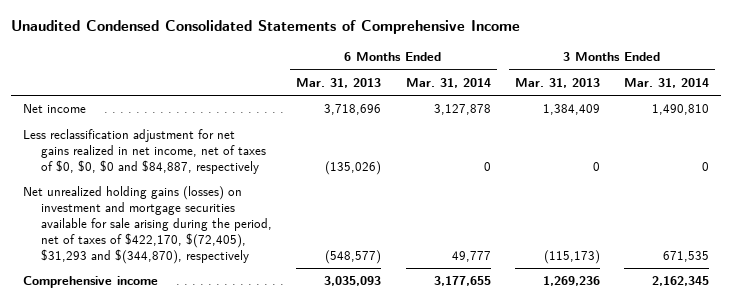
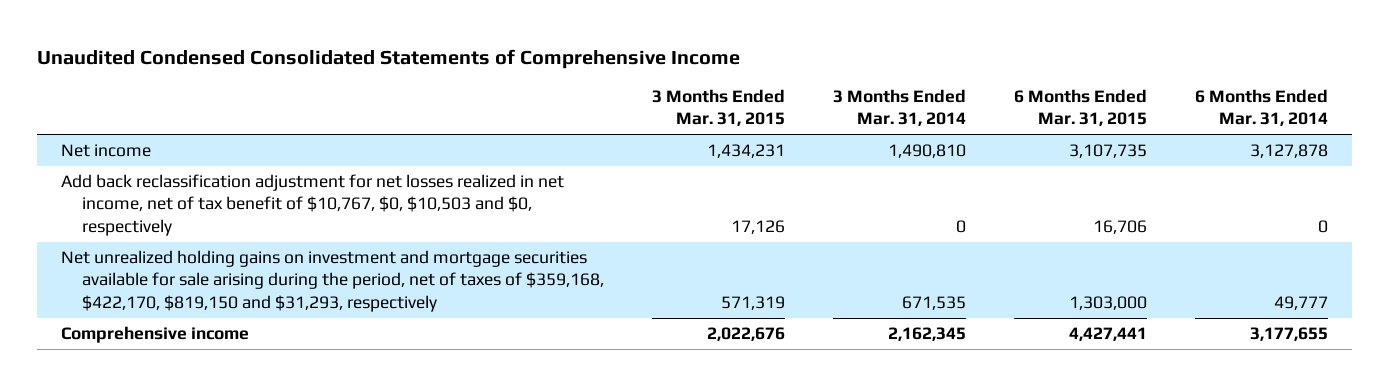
- | 6 Months Ended Mar. 31, 2013 | 6 Months Ended Mar. 31, 2014 | 3 Months Ended Mar. 31, 2013 | 3 Months Ended Mar. 31, 2014
+ | 3 Months Ended Mar. 31, 2015 | 3 Months Ended Mar. 31, 2014 | 6 Months Ended Mar. 31, 2015 | 6 Months Ended Mar. 31, 2014
- Less reclassification adjustment for net gains realized in net income, net of taxes of $0, $0, $0 and $84,887, respectively | (135,026) | 0 | 0 | 0
- Net unrealized holding gains (losses) on investment and mortgage securities available for sale arising during the period, net of taxes of $422,170, $(72,405), $31,293 and $(344,870), respectively | (548,577) | 49,777 | (115,173) | 671,535
+ Add back reclassification adjustment for net losses realized in net income, net of tax benefit of $10,767, $0, $10,503 and $0, respectively | 17,126 | 0 | 16,706 | 0
+ Net unrealized holding gains on investment and mortgage securities available for sale arising during the period, net of taxes of $359,168, $422,170, $819,150 and $31,293, respectively | 571,319 | 671,535 | 1,303,000 | 49,777

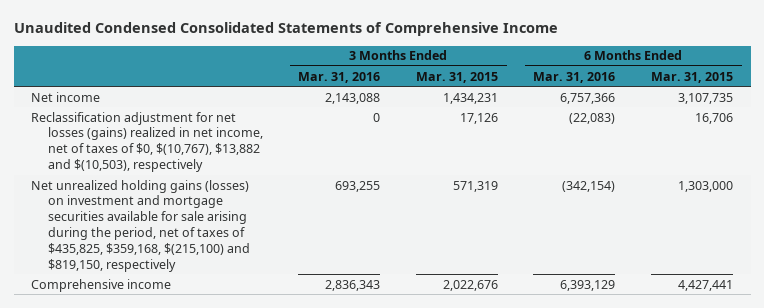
- | 3 Months Ended Mar. 31, 2015 | 3 Months Ended Mar. 31, 2014 | 6 Months Ended Mar. 31, 2015 | 6 Months Ended Mar. 31, 2014
+ | 3 Months Ended Mar. 31, 2016 | 3 Months Ended Mar. 31, 2015 | 6 Months Ended Mar. 31, 2016 | 6 Months Ended Mar. 31, 2015
- Add back reclassification adjustment for net losses realized in net income, net of tax benefit of $10,767, $0, $10,503 and $0, respectively | 17,126 | 0 | 16,706 | 0
- Net unrealized holding gains on investment and mortgage securities available for sale arising during the period, net of taxes of $359,168, $422,170, $819,150 and $31,293, respectively | 571,319 | 671,535 | 1,303,000 | 49,777
+ Reclassification adjustment for net losses (gains) realized in net income, net of taxes of $0, $(10,767), $13,882 and $(10,503), respectively | 0 | 17,126 | (22,083) | 16,706
+ Net unrealized holding gains (losses) on investment and mortgage securities available for sale arising during the period, net of taxes of $435,825, $359,168, $(215,100) and $819,150, respectively | 693,255 | 571,319 | (342,154) | 1,303,000

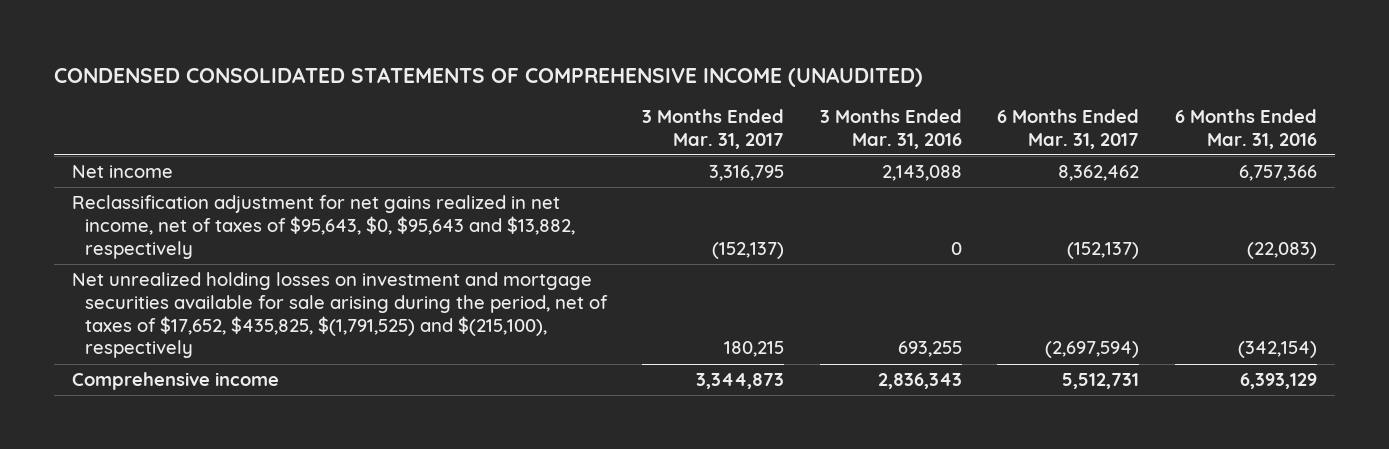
- Unaudited Condensed Consolidated Statements of Comprehensive Income
+ CONDENSED CONSOLIDATED STATEMENTS OF COMPREHENSIVE INCOME (UNAUDITED)
- | 3 Months Ended Mar. 31, 2016 | 3 Months Ended Mar. 31, 2015 | 6 Months Ended Mar. 31, 2016 | 6 Months Ended Mar. 31, 2015
+ | 3 Months Ended Mar. 31, 2017 | 3 Months Ended Mar. 31, 2016 | 6 Months Ended Mar. 31, 2017 | 6 Months Ended Mar. 31, 2016
- Reclassification adjustment for net losses (gains) realized in net income, net of taxes of $0, $(10,767), $13,882 and $(10,503), respectively | 0 | 17,126 | (22,083) | 16,706
- Net unrealized holding gains (losses) on investment and mortgage securities available for sale arising during the period, net of taxes of $435,825, $359,168, $(215,100) and $819,150, respectively | 693,255 | 571,319 | (342,154) | 1,303,000
+ Reclassification adjustment for net gains realized in net income, net of taxes of $95,643, $0, $95,643 and $13,882, respectively | (152,137) | 0 | (152,137) | (22,083)
+ Net unrealized holding losses on investment and mortgage securities available for sale arising during the period, net of taxes of $17,652, $435,825, $(1,791,525) and $(215,100), respectively | 180,215 | 693,255 | (2,697,594) | (342,154)

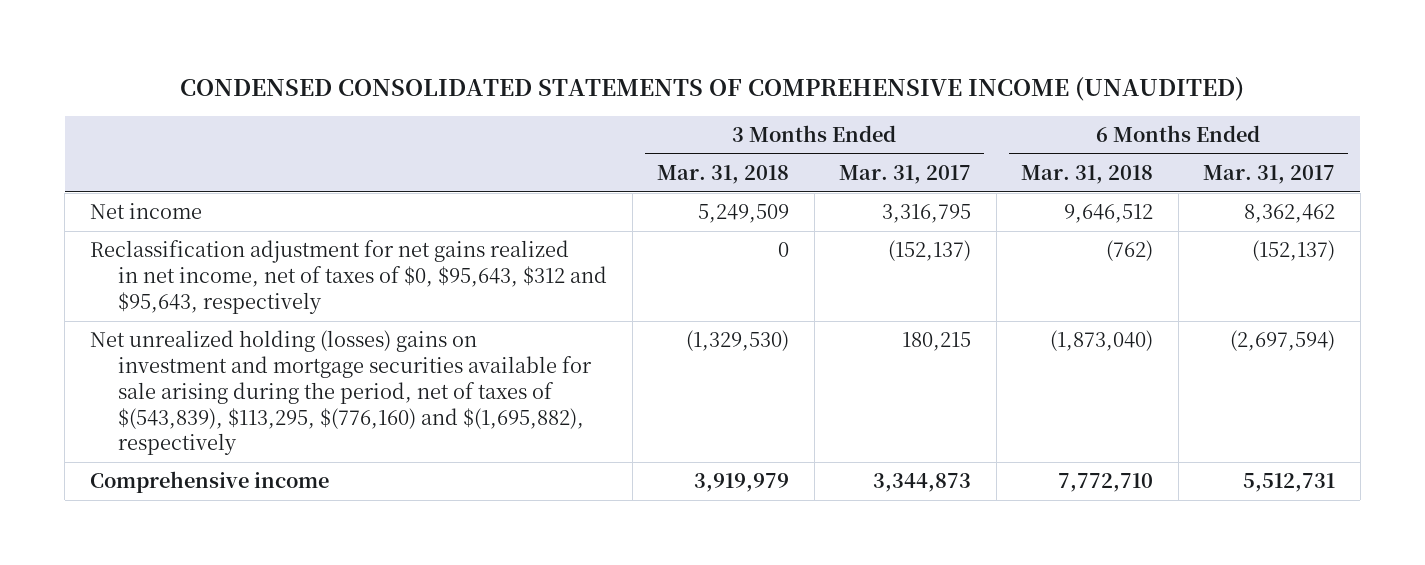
- | 3 Months Ended Mar. 31, 2017 | 3 Months Ended Mar. 31, 2016 | 6 Months Ended Mar. 31, 2017 | 6 Months Ended Mar. 31, 2016
+ | 3 Months Ended Mar. 31, 2018 | 3 Months Ended Mar. 31, 2017 | 6 Months Ended Mar. 31, 2018 | 6 Months Ended Mar. 31, 2017
- Reclassification adjustment for net gains realized in net income, net of taxes of $95,643, $0, $95,643 and $13,882, respectively | (152,137) | 0 | (152,137) | (22,083)
- Net unrealized holding losses on investment and mortgage securities available for sale arising during the period, net of taxes of $17,652, $435,825, $(1,791,525) and $(215,100), respectively | 180,215 | 693,255 | (2,697,594) | (342,154)
+ Reclassification adjustment for net gains realized in net income, net of taxes of $0, $95,643, $312 and $95,643, respectively | 0 | (152,137) | (762) | (152,137)
+ Net unrealized holding (losses) gains on investment and mortgage securities available for sale arising during the period, net of taxes of $(543,839), $113,295, $(776,160) and $(1,695,882), respectively | (1,329,530) | 180,215 | (1,873,040) | (2,697,594)

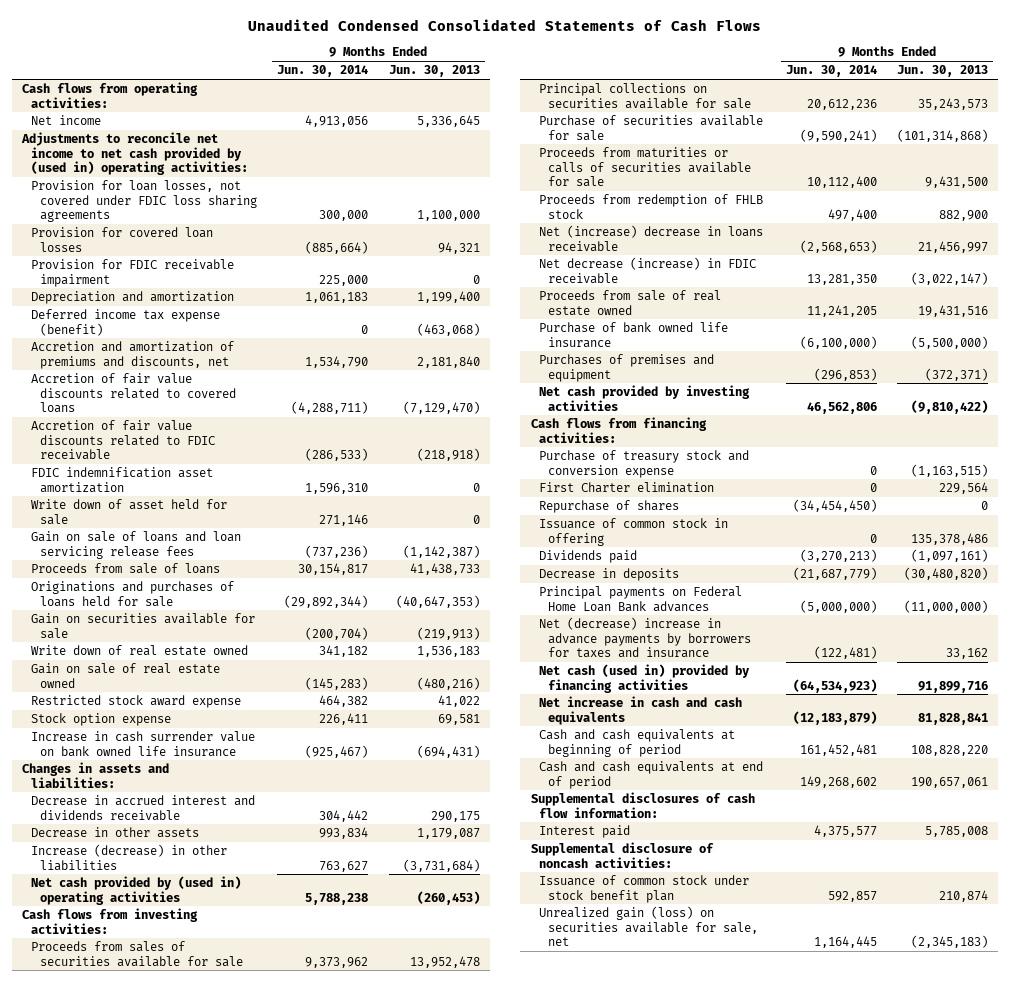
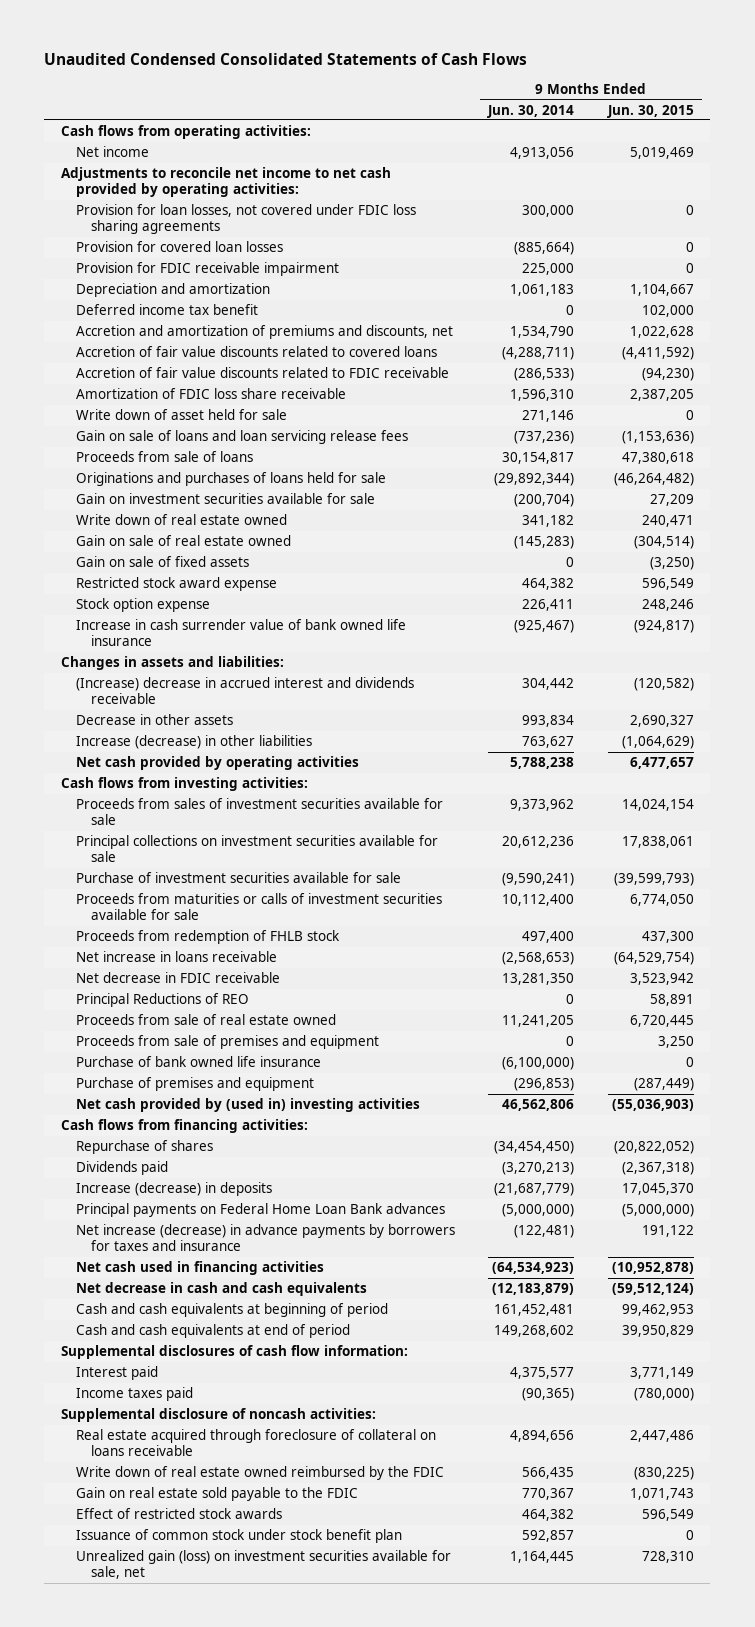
- | 9 Months Ended Jun. 30, 2014 | 9 Months Ended Jun. 30, 2013
+ | 9 Months Ended Jun. 30, 2014 | 9 Months Ended Jun. 30, 2015
- Adjustments to reconcile net income to net cash provided by (used in) operating activities:
+ Adjustments to reconcile net income to net cash provided by operating activities:
- Deferred income tax expense (benefit) | 0 | (463,068)
+ Deferred income tax benefit | 0 | 102,000
- FDIC indemnification asset amortization | 1,596,310 | 0
+ Amortization of FDIC loss share receivable | 1,596,310 | 2,387,205
- Gain on securities available for sale | (200,704) | (219,913)
+ Gain on investment securities available for sale | (200,704) | 27,209
+ Gain on sale of fixed assets | 0 | (3,250)
- Increase in cash surrender value on bank owned life insurance | (925,467) | (694,431)
+ Increase in cash surrender value of bank owned life insurance | (925,467) | (924,817)
- Decrease in accrued interest and dividends receivable | 304,442 | 290,175
+ (Increase) decrease in accrued interest and dividends receivable | 304,442 | (120,582)
- Net cash provided by (used in) operating activities | 5,788,238 | (260,453)
+ Net cash provided by operating activities | 5,788,238 | 6,477,657
- Proceeds from sales of securities available for sale | 9,373,962 | 13,952,478
- Principal collections on securities available for sale | 20,612,236 | 35,243,573
- Purchase of securities available for sale | (9,590,241) | (101,314,868)
- Proceeds from maturities or calls of securities available for sale | 10,112,400 | 9,431,500
+ Proceeds from sales of investment securities available for sale | 9,373,962 | 14,024,154
+ Principal collections on investment securities available for sale | 20,612,236 | 17,838,061
+ Purchase of investment securities available for sale | (9,590,241) | (39,599,793)
+ Proceeds from maturities or calls of investment securities available for sale | 10,112,400 | 6,774,050
- Net (increase) decrease in loans receivable | (2,568,653) | 21,456,997
- Net decrease (increase) in FDIC receivable | 13,281,350 | (3,022,147)
+ Net increase in loans receivable | (2,568,653) | (64,529,754)
+ Net decrease in FDIC receivable | 13,281,350 | 3,523,942
+ Principal Reductions of REO | 0 | 58,891
+ Proceeds from sale of premises and equipment | 0 | 3,250
- Purchases of premises and equipment | (296,853) | (372,371)
- Net cash provided by investing activities | 46,562,806 | (9,810,422)
+ Purchase of premises and equipment | (296,853) | (287,449)
+ Net cash provided by (used in) investing activities | 46,562,806 | (55,036,903)
- Purchase of treasury stock and conversion expense | 0 | (1,163,515)
- First Charter elimination | 0 | 229,564
- Issuance of common stock in offering | 0 | 135,378,486
- Decrease in deposits | (21,687,779) | (30,480,820)
+ Increase (decrease) in deposits | (21,687,779) | 17,045,370
- Net (decrease) increase in advance payments by borrowers for taxes and insurance | (122,481) | 33,162
- Net cash (used in) provided by financing activities | (64,534,923) | 91,899,716
- Net increase in cash and cash equivalents | (12,183,879) | 81,828,841
+ Net increase (decrease) in advance payments by borrowers for taxes and insurance | (122,481) | 191,122
+ Net cash used in financing activities | (64,534,923) | (10,952,878)
+ Net decrease in cash and cash equivalents | (12,183,879) | (59,512,124)
+ Income taxes paid | (90,365) | (780,000)
+ Real estate acquired through foreclosure of collateral on loans receivable | 4,894,656 | 2,447,486
+ Write down of real estate owned reimbursed by the FDIC | 566,435 | (830,225)
+ Gain on real estate sold payable to the FDIC | 770,367 | 1,071,743
+ Effect of restricted stock awards | 464,382 | 596,549
- Unrealized gain (loss) on securities available for sale, net | 1,164,445 | (2,345,183)
+ Unrealized gain (loss) on investment securities available for sale, net | 1,164,445 | 728,310

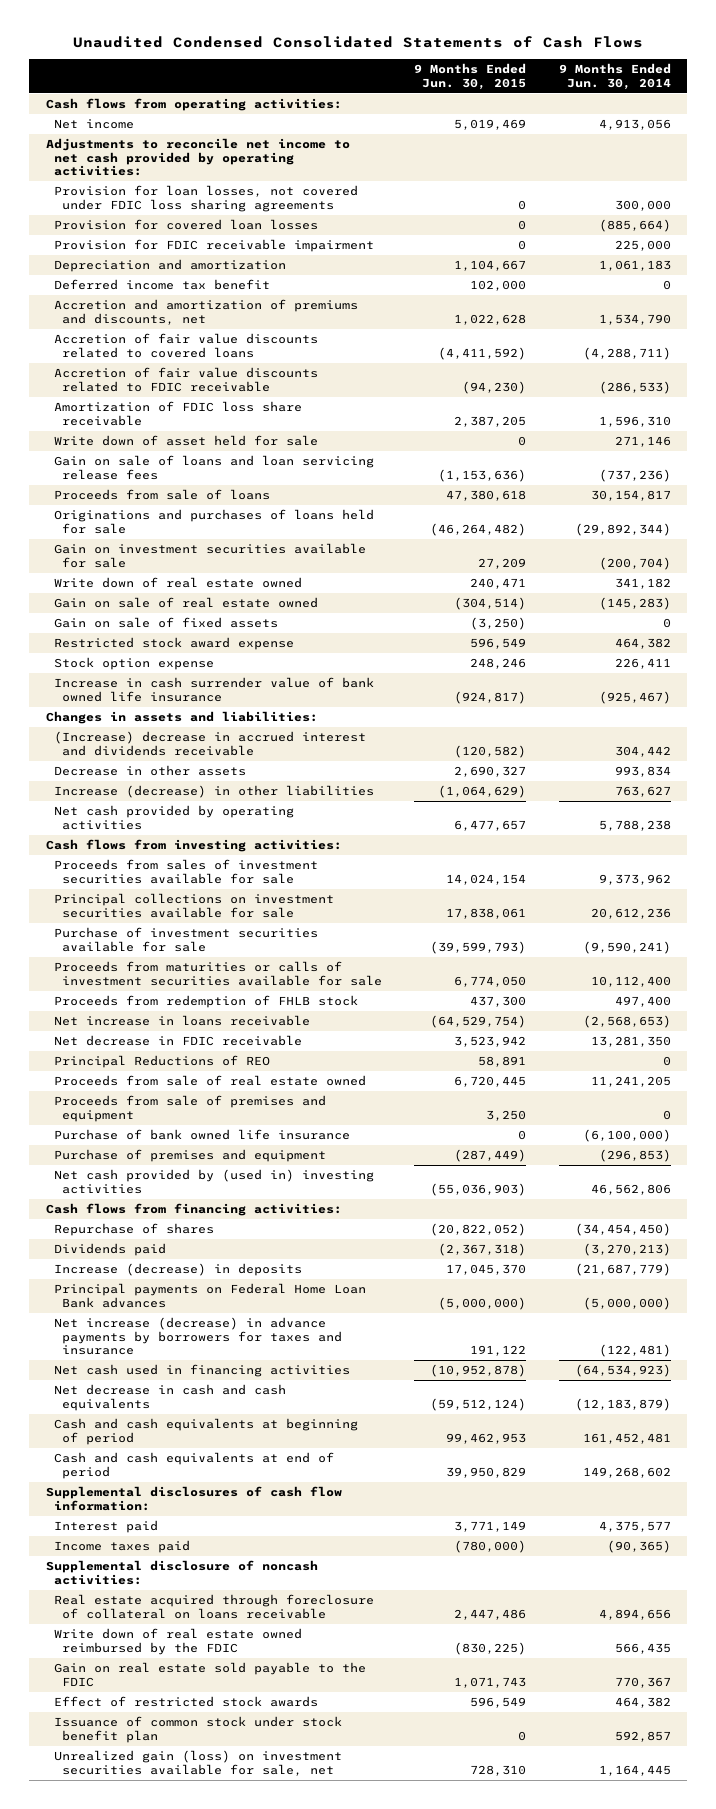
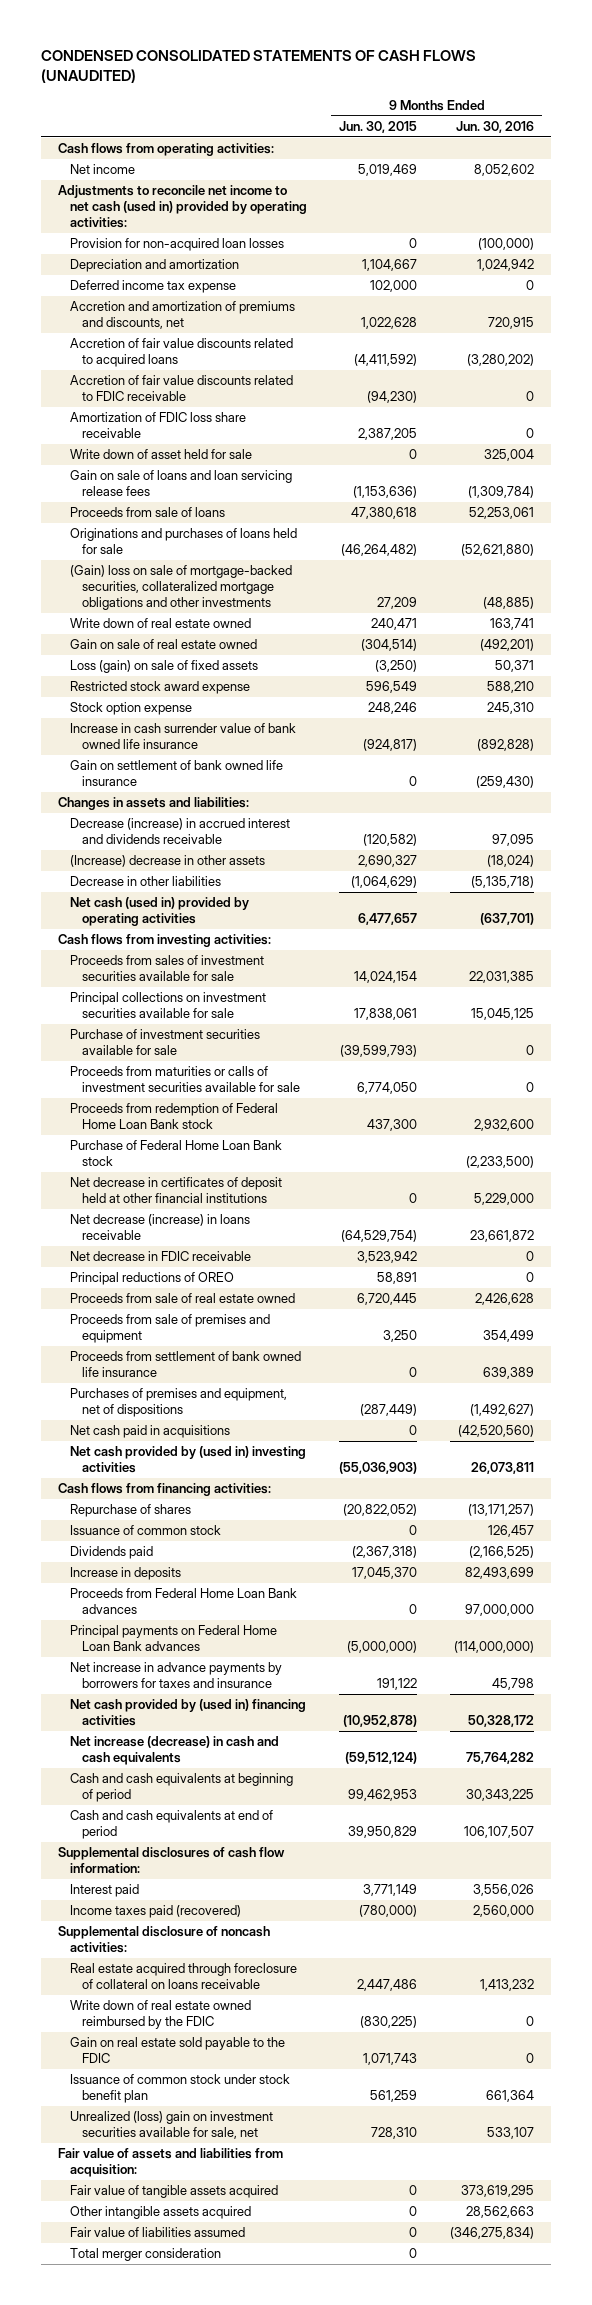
- Unaudited Condensed Consolidated Statements of Cash Flows
+ CONDENSED CONSOLIDATED STATEMENTS OF CASH FLOWS (UNAUDITED)
- | 9 Months Ended Jun. 30, 2015 | 9 Months Ended Jun. 30, 2014
+ | 9 Months Ended Jun. 30, 2015 | 9 Months Ended Jun. 30, 2016
- Adjustments to reconcile net income to net cash provided by operating activities:
- Provision for loan losses, not covered under FDIC loss sharing agreements | 0 | 300,000
- Provision for covered loan losses | 0 | (885,664)
- Provision for FDIC receivable impairment | 0 | 225,000
+ Adjustments to reconcile net income to net cash (used in) provided by operating activities:
+ Provision for non-acquired loan losses | 0 | (100,000)
- Deferred income tax benefit | 102,000 | 0
+ Deferred income tax expense | 102,000 | 0
- Accretion of fair value discounts related to covered loans | (4,411,592) | (4,288,711)
+ Accretion of fair value discounts related to acquired loans | (4,411,592) | (3,280,202)
- Gain on investment securities available for sale | 27,209 | (200,704)
+ (Gain) loss on sale of mortgage-backed securities, collateralized mortgage obligations and other investments | 27,209 | (48,885)
- Gain on sale of fixed assets | (3,250) | 0
+ Loss (gain) on sale of fixed assets | (3,250) | 50,371
+ Gain on settlement of bank owned life insurance | 0 | (259,430)
- (Increase) decrease in accrued interest and dividends receivable | (120,582) | 304,442
- Decrease in other assets | 2,690,327 | 993,834
- Increase (decrease) in other liabilities | (1,064,629) | 763,627
- Net cash provided by operating activities | 6,477,657 | 5,788,238
+ Decrease (increase) in accrued interest and dividends receivable | (120,582) | 97,095
+ (Increase) decrease in other assets | 2,690,327 | (18,024)
+ Decrease in other liabilities | (1,064,629) | (5,135,718)
+ Net cash (used in) provided by operating activities | 6,477,657 | (637,701)
- Proceeds from redemption of FHLB stock | 437,300 | 497,400
- Net increase in loans receivable | (64,529,754) | (2,568,653)
+ Proceeds from redemption of Federal Home Loan Bank stock | 437,300 | 2,932,600
+ Purchase of Federal Home Loan Bank stock | | (2,233,500)
+ Net decrease in certificates of deposit held at other financial institutions | 0 | 5,229,000
+ Net decrease (increase) in loans receivable | (64,529,754) | 23,661,872
- Principal Reductions of REO | 58,891 | 0
+ Principal reductions of OREO | 58,891 | 0
- Purchase of bank owned life insurance | 0 | (6,100,000)
- Purchase of premises and equipment | (287,449) | (296,853)
+ Proceeds from settlement of bank owned life insurance | 0 | 639,389
+ Purchases of premises and equipment, net of dispositions | (287,449) | (1,492,627)
+ Net cash paid in acquisitions | 0 | (42,520,560)
+ Issuance of common stock | 0 | 126,457
- Increase (decrease) in deposits | 17,045,370 | (21,687,779)
+ Increase in deposits | 17,045,370 | 82,493,699
+ Proceeds from Federal Home Loan Bank advances | 0 | 97,000,000
- Net increase (decrease) in advance payments by borrowers for taxes and insurance | 191,122 | (122,481)
- Net cash used in financing activities | (10,952,878) | (64,534,923)
- Net decrease in cash and cash equivalents | (59,512,124) | (12,183,879)
+ Net increase in advance payments by borrowers for taxes and insurance | 191,122 | 45,798
+ Net cash provided by (used in) financing activities | (10,952,878) | 50,328,172
+ Net increase (decrease) in cash and cash equivalents | (59,512,124) | 75,764,282
- Income taxes paid | (780,000) | (90,365)
+ Income taxes paid (recovered) | (780,000) | 2,560,000
- Effect of restricted stock awards | 596,549 | 464,382
- Issuance of common stock under stock benefit plan | 0 | 592,857
- Unrealized gain (loss) on investment securities available for sale, net | 728,310 | 1,164,445
+ Issuance of common stock under stock benefit plan | 561,259 | 661,364
+ Unrealized (loss) gain on investment securities available for sale, net | 728,310 | 533,107
+ Fair value of assets and liabilities from acquisition:
+ Fair value of tangible assets acquired | 0 | 373,619,295
+ Other intangible assets acquired | 0 | 28,562,663
+ Fair value of liabilities assumed | 0 | (346,275,834)
+ Total merger consideration | 0 |

